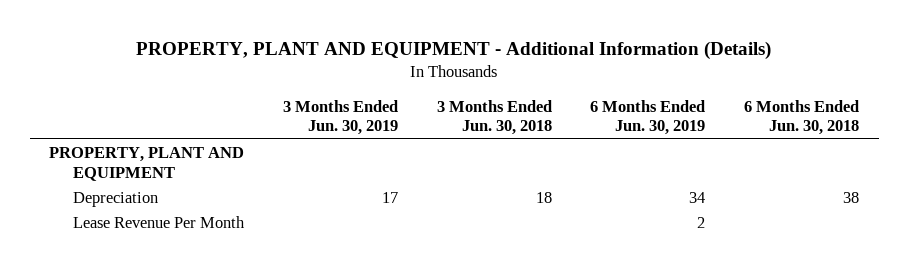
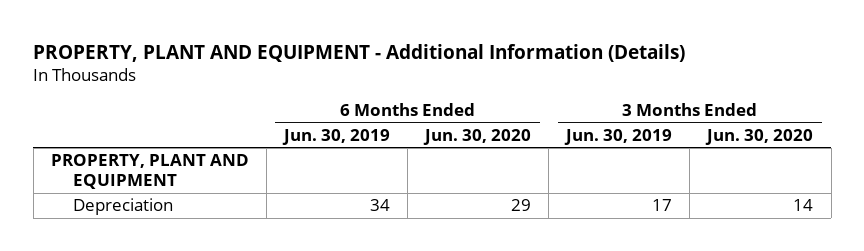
- | 3 Months Ended Jun. 30, 2019 | 3 Months Ended Jun. 30, 2018 | 6 Months Ended Jun. 30, 2019 | 6 Months Ended Jun. 30, 2018
+ | 6 Months Ended Jun. 30, 2019 | 6 Months Ended Jun. 30, 2020 | 3 Months Ended Jun. 30, 2019 | 3 Months Ended Jun. 30, 2020
- Lease Revenue Per Month | | | 2 |

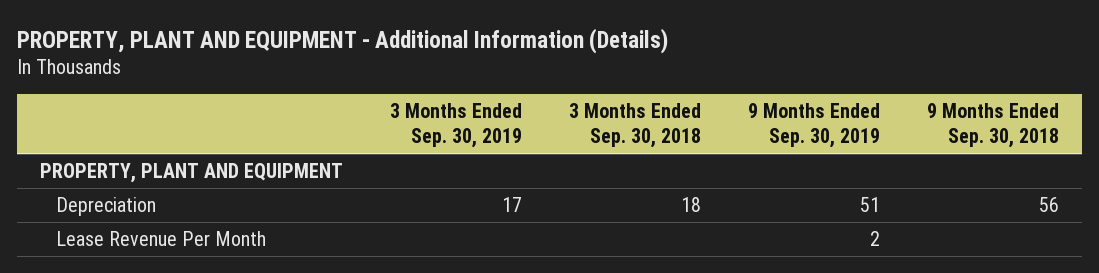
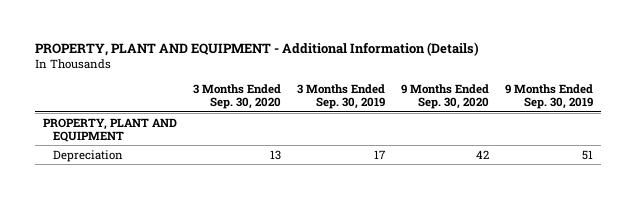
- | 3 Months Ended Sep. 30, 2019 | 3 Months Ended Sep. 30, 2018 | 9 Months Ended Sep. 30, 2019 | 9 Months Ended Sep. 30, 2018
+ | 3 Months Ended Sep. 30, 2020 | 3 Months Ended Sep. 30, 2019 | 9 Months Ended Sep. 30, 2020 | 9 Months Ended Sep. 30, 2019
- Lease Revenue Per Month | | | 2 |

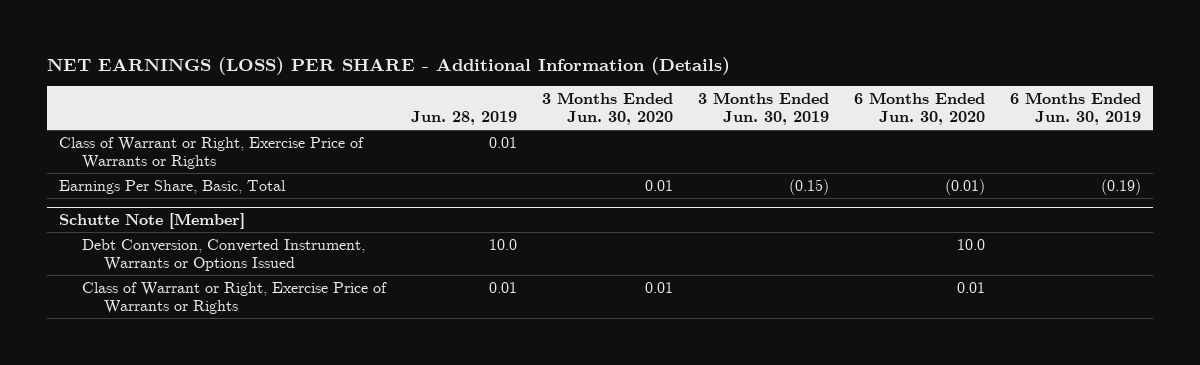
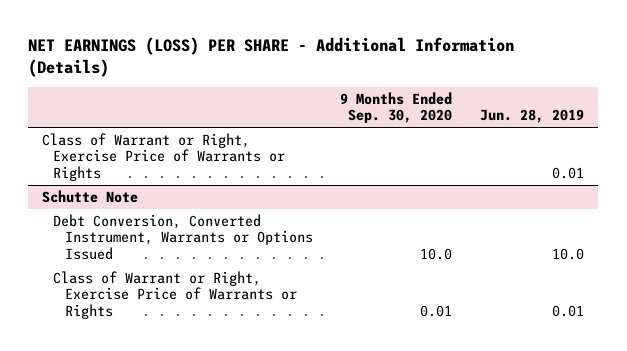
- | Jun. 28, 2019 | 3 Months Ended Jun. 30, 2020 | 3 Months Ended Jun. 30, 2019 | 6 Months Ended Jun. 30, 2020 | 6 Months Ended Jun. 30, 2019
+ | 9 Months Ended Sep. 30, 2020 | Jun. 28, 2019
- Earnings Per Share, Basic, Total | | 0.01 | (0.15) | (0.01) | (0.19)
- Schutte Note [Member]
+ Schutte Note

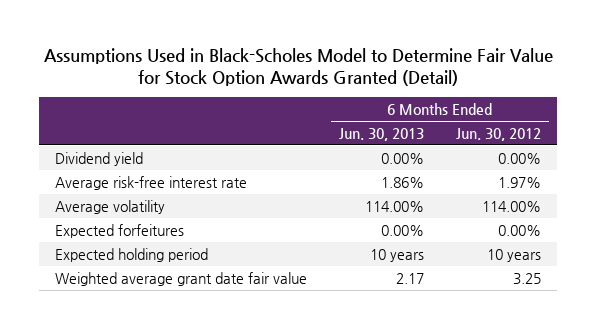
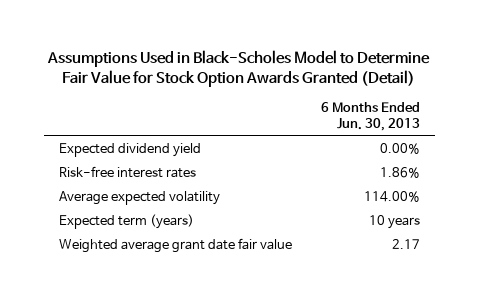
- | 6 Months Ended Jun. 30, 2013 | 6 Months Ended Jun. 30, 2012
+ | 6 Months Ended Jun. 30, 2013
- Dividend yield | 0.00% | 0.00%
- Average risk-free interest rate | 1.86% | 1.97%
- Average volatility | 114.00% | 114.00%
- Expected forfeitures | 0.00% | 0.00%
- Expected holding period | 10 years | 10 years
+ Expected dividend yield | 0.00%
+ Risk-free interest rates | 1.86%
+ Average expected volatility | 114.00%
+ Expected term (years) | 10 years

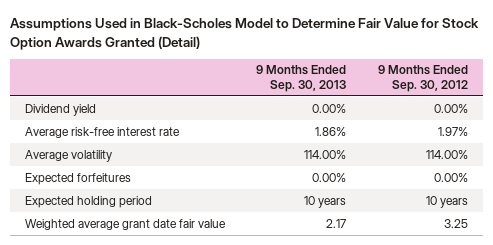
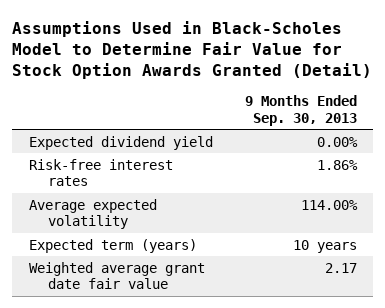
- | 9 Months Ended Sep. 30, 2013 | 9 Months Ended Sep. 30, 2012
+ | 9 Months Ended Sep. 30, 2013
- Dividend yield | 0.00% | 0.00%
- Average risk-free interest rate | 1.86% | 1.97%
- Average volatility | 114.00% | 114.00%
- Expected forfeitures | 0.00% | 0.00%
- Expected holding period | 10 years | 10 years
+ Expected dividend yield | 0.00%
+ Risk-free interest rates | 1.86%
+ Average expected volatility | 114.00%
+ Expected term (years) | 10 years

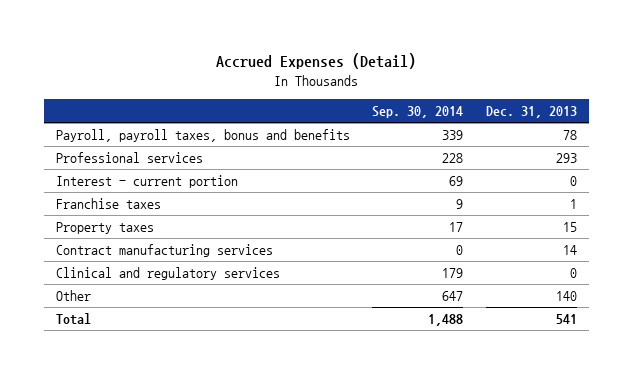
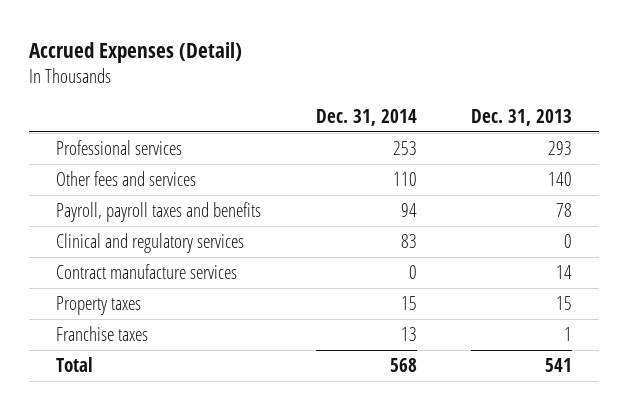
- | Sep. 30, 2014 | Dec. 31, 2013
+ | Dec. 31, 2014 | Dec. 31, 2013
- Payroll, payroll taxes, bonus and benefits | 339 | 78
- Interest - current portion | 69 | 0
- Contract manufacturing services | 0 | 14
+ Other fees and services | 110 | 140
+ Payroll, payroll taxes and benefits | 94 | 78
- Other | 647 | 140
+ Contract manufacture services | 0 | 14
moved down: Property taxes | 15 | 15
moved down: Franchise taxes | 13 | 1

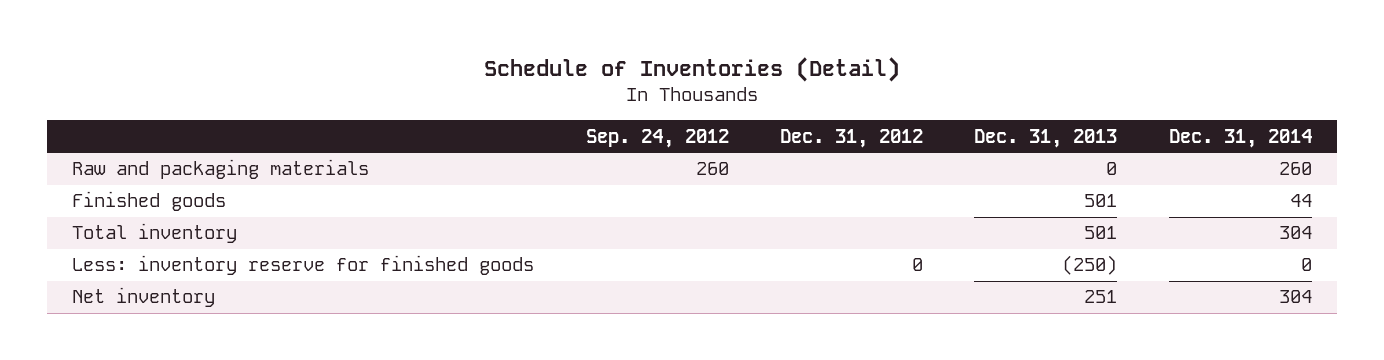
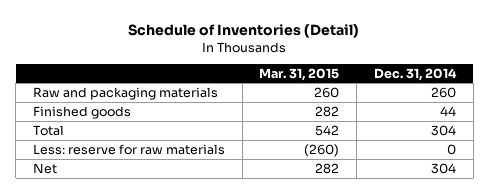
- | Sep. 24, 2012 | Dec. 31, 2012 | Dec. 31, 2013 | Dec. 31, 2014
+ | Mar. 31, 2015 | Dec. 31, 2014
- Total inventory | | | 501 | 304
- Less: inventory reserve for finished goods | | 0 | (250) | 0
- Net inventory | | | 251 | 304
+ Total | 542 | 304
+ Less: reserve for raw materials | (260) | 0
+ Net | 282 | 304

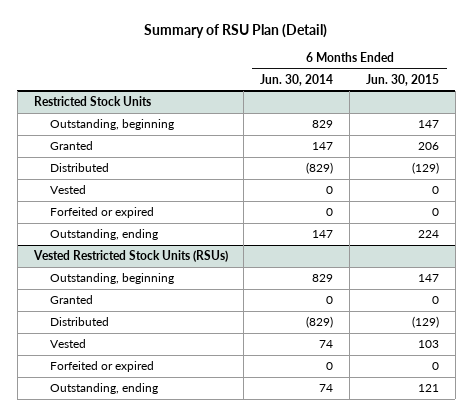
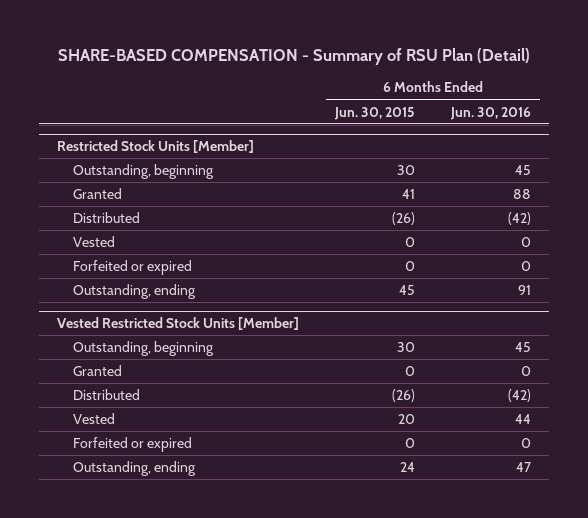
- Summary of RSU Plan (Detail)
+ SHARE-BASED COMPENSATION - Summary of RSU Plan (Detail)
- | 6 Months Ended Jun. 30, 2014 | 6 Months Ended Jun. 30, 2015
+ | 6 Months Ended Jun. 30, 2015 | 6 Months Ended Jun. 30, 2016
- Restricted Stock Units
- Outstanding, beginning | 829 | 147
- Granted | 147 | 206
- Distributed | (829) | (129)
+ Restricted Stock Units [Member]
+ Outstanding, beginning | 30 | 45
+ Granted | 41 | 88
+ Distributed | (26) | (42)
- Outstanding, ending | 147 | 224
- Vested Restricted Stock Units (RSUs)
- Outstanding, beginning | 829 | 147
+ Outstanding, ending | 45 | 91
+ Vested Restricted Stock Units [Member]
+ Outstanding, beginning | 30 | 45
- Distributed | (829) | (129)
- Vested | 74 | 103
+ Distributed | (26) | (42)
+ Vested | 20 | 44
- Outstanding, ending | 74 | 121
+ Outstanding, ending | 24 | 47

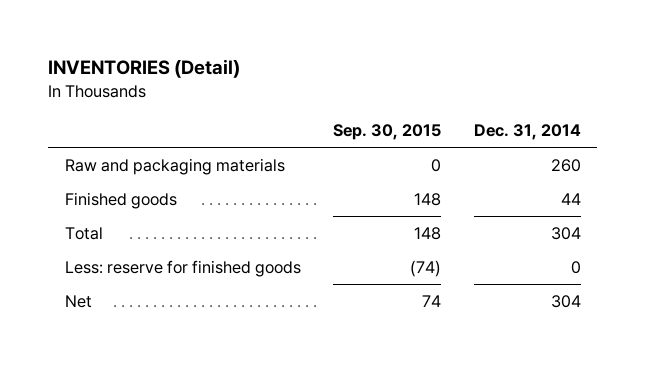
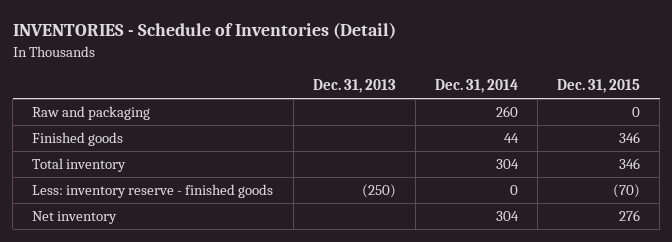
- INVENTORIES (Detail)
+ INVENTORIES - Schedule of Inventories (Detail)
- | Sep. 30, 2015 | Dec. 31, 2014
+ | Dec. 31, 2013 | Dec. 31, 2014 | Dec. 31, 2015
- Raw and packaging materials | 0 | 260
+ Raw and packaging | | 260 | 0
- Total | 148 | 304
- Less: reserve for finished goods | (74) | 0
- Net | 74 | 304
+ Total inventory | | 304 | 346
+ Less: inventory reserve - finished goods | (250) | 0 | (70)
+ Net inventory | | 304 | 276

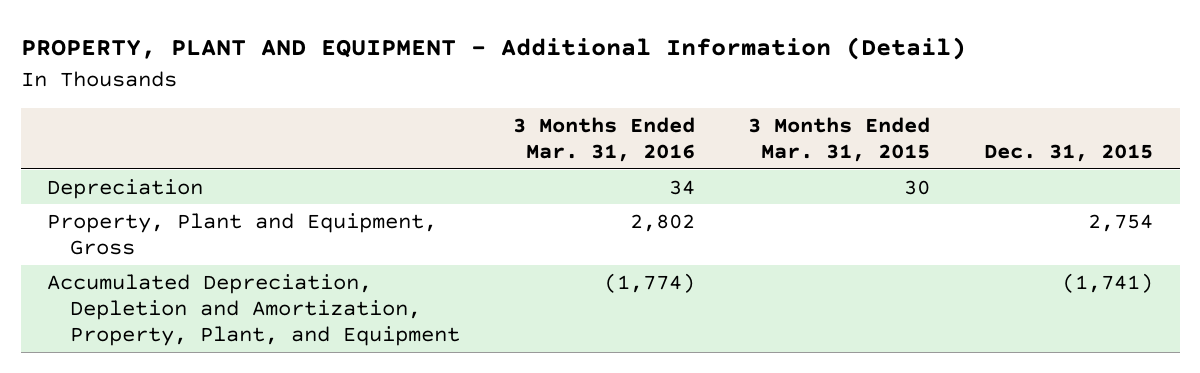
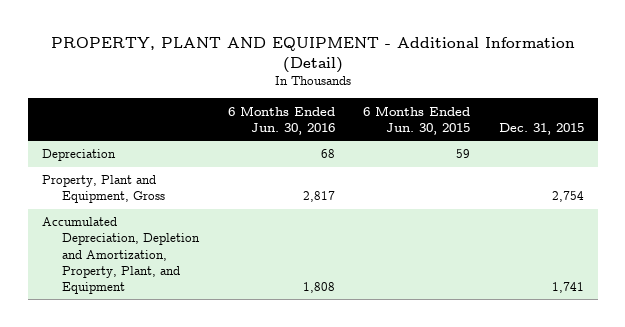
- | 3 Months Ended Mar. 31, 2016 | 3 Months Ended Mar. 31, 2015 | Dec. 31, 2015
+ | 6 Months Ended Jun. 30, 2016 | 6 Months Ended Jun. 30, 2015 | Dec. 31, 2015
- Accumulated Depreciation, Depletion and Amortization, Property, Plant, and Equipment | (1,774) | | (1,741)
+ Accumulated Depreciation, Depletion and Amortization, Property, Plant, and Equipment | 1,808 | | 1,741

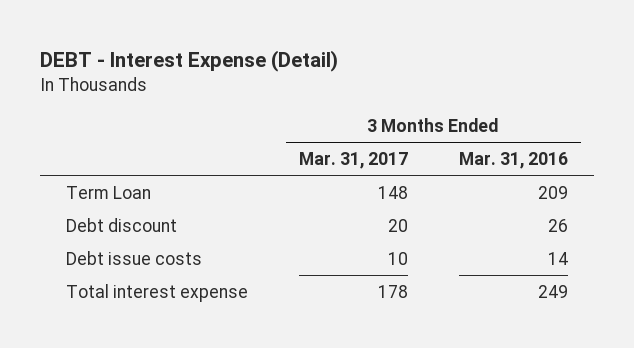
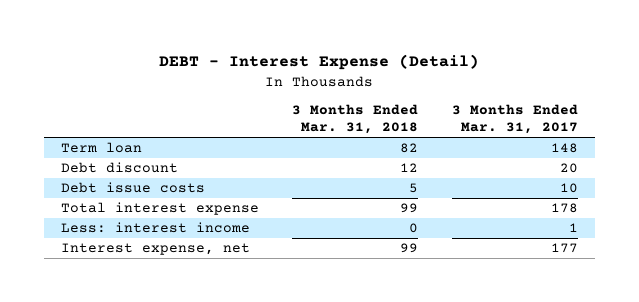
- | 3 Months Ended Mar. 31, 2017 | 3 Months Ended Mar. 31, 2016
+ | 3 Months Ended Mar. 31, 2018 | 3 Months Ended Mar. 31, 2017
- Term Loan | 148 | 209
+ Term loan | 82 | 148
+ Less: interest income | 0 | 1
+ Interest expense, net | 99 | 177

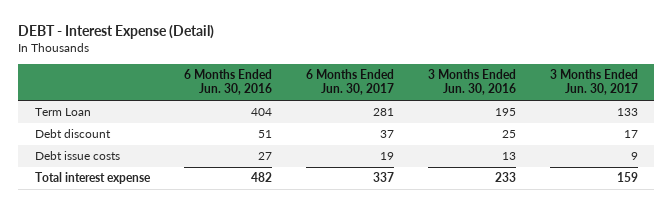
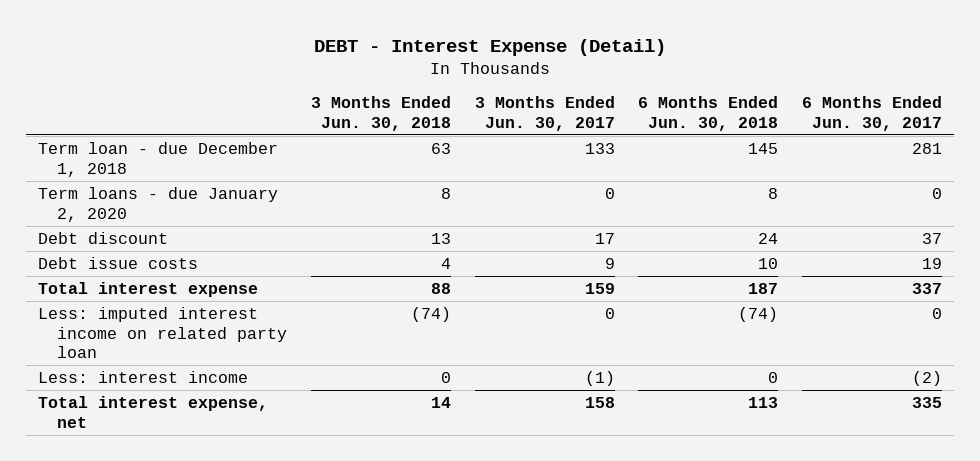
- | 6 Months Ended Jun. 30, 2016 | 6 Months Ended Jun. 30, 2017 | 3 Months Ended Jun. 30, 2016 | 3 Months Ended Jun. 30, 2017
+ | 3 Months Ended Jun. 30, 2018 | 3 Months Ended Jun. 30, 2017 | 6 Months Ended Jun. 30, 2018 | 6 Months Ended Jun. 30, 2017
- Term Loan | 404 | 281 | 195 | 133
+ Term loan - due December 1, 2018 | 63 | 133 | 145 | 281
+ Term loans - due January 2, 2020 | 8 | 0 | 8 | 0
+ Less: imputed interest income on related party loan | (74) | 0 | (74) | 0
+ Less: interest income | 0 | (1) | 0 | (2)
+ Total interest expense, net | 14 | 158 | 113 | 335

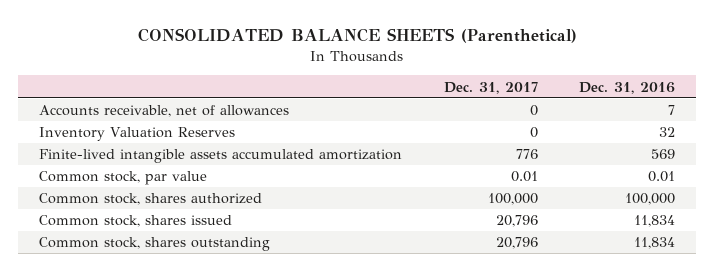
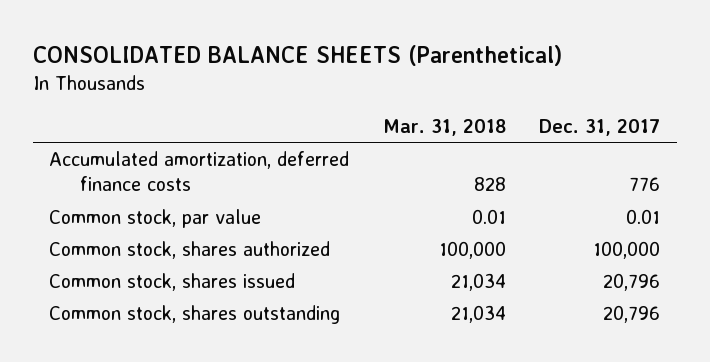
- | Dec. 31, 2017 | Dec. 31, 2016
+ | Mar. 31, 2018 | Dec. 31, 2017
- Accounts receivable, net of allowances | 0 | 7
- Inventory Valuation Reserves | 0 | 32
- Finite-lived intangible assets accumulated amortization | 776 | 569
+ Accumulated amortization, deferred finance costs | 828 | 776

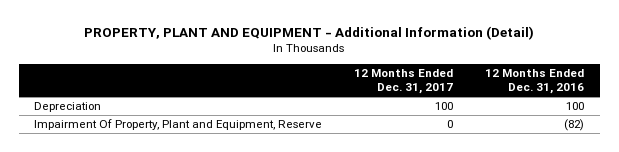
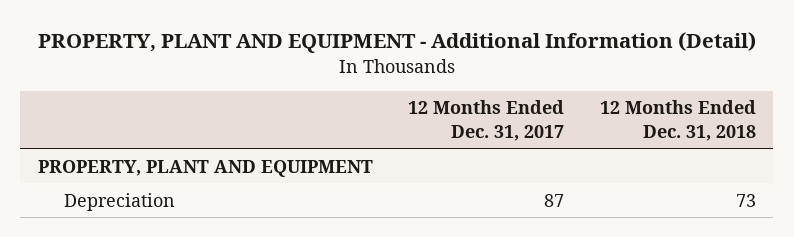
- | 12 Months Ended Dec. 31, 2017 | 12 Months Ended Dec. 31, 2016
+ | 12 Months Ended Dec. 31, 2017 | 12 Months Ended Dec. 31, 2018
- Depreciation | 100 | 100
- Impairment Of Property, Plant and Equipment, Reserve | 0 | (82)
+ PROPERTY, PLANT AND EQUIPMENT
+ Depreciation | 87 | 73

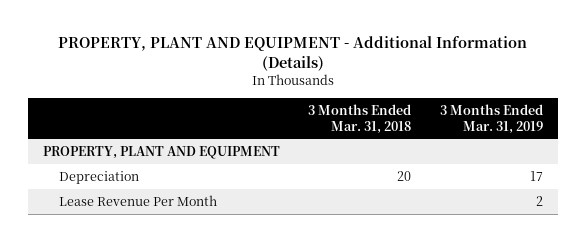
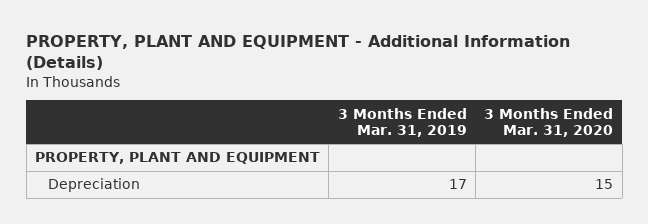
- | 3 Months Ended Mar. 31, 2018 | 3 Months Ended Mar. 31, 2019
+ | 3 Months Ended Mar. 31, 2019 | 3 Months Ended Mar. 31, 2020
- Lease Revenue Per Month | | 2

